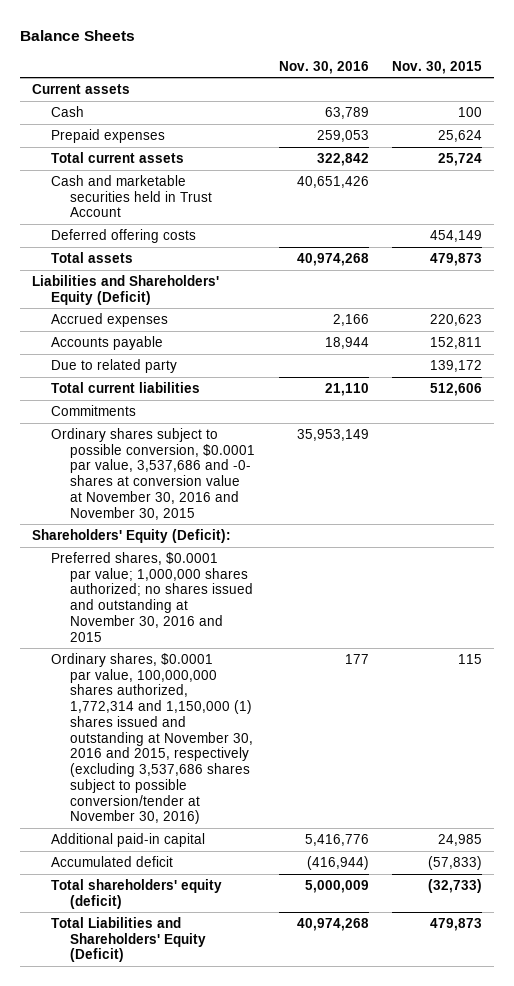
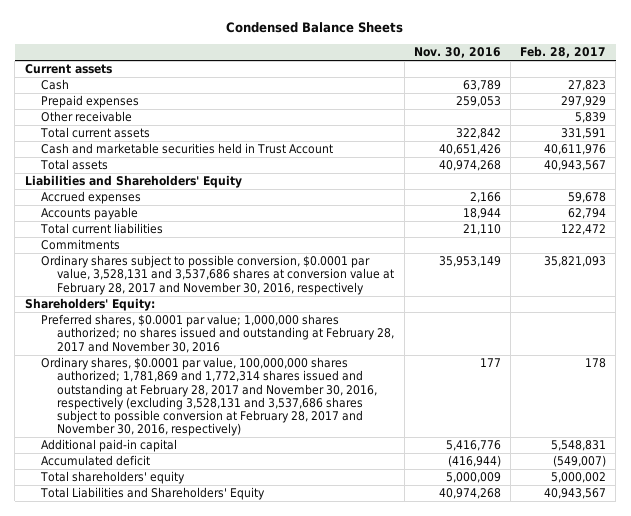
- Balance Sheets
+ Condensed Balance Sheets
- | Nov. 30, 2016 | Nov. 30, 2015
+ | Nov. 30, 2016 | Feb. 28, 2017
+ Other receivable | | 5,839
- Deferred offering costs | | 454,149
- Liabilities and Shareholders' Equity (Deficit)
+ Liabilities and Shareholders' Equity
- Due to related party | | 139,172
- Ordinary shares subject to possible conversion, $0.0001 par value, 3,537,686 and -0- shares at conversion value at November 30, 2016 and November 30, 2015 | 35,953,149 |
- Shareholders' Equity (Deficit):
- Preferred shares, $0.0001 par value; 1,000,000 shares authorized; no shares issued and outstanding at November 30, 2016 and 2015
- Ordinary shares, $0.0001 par value, 100,000,000 shares authorized, 1,772,314 and 1,150,000 (1) shares issued and outstanding at November 30, 2016 and 2015, respectively (excluding 3,537,686 shares subject to possible conversion/tender at November 30, 2016) | 177 | 115
+ Ordinary shares subject to possible conversion, $0.0001 par value, 3,528,131 and 3,537,686 shares at conversion value at February 28, 2017 and November 30, 2016, respectively | 35,953,149 | 35,821,093
+ Shareholders' Equity:
+ Preferred shares, $0.0001 par value; 1,000,000 shares authorized; no shares issued and outstanding at February 28, 2017 and November 30, 2016
+ Ordinary shares, $0.0001 par value, 100,000,000 shares authorized; 1,781,869 and 1,772,314 shares issued and outstanding at February 28, 2017 and November 30, 2016, respectively (excluding 3,528,131 and 3,537,686 shares subject to possible conversion at February 28, 2017 and November 30, 2016, respectively) | 177 | 178
- Total shareholders' equity (deficit) | 5,000,009 | (32,733)
- Total Liabilities and Shareholders' Equity (Deficit) | 40,974,268 | 479,873
+ Total shareholders' equity | 5,000,009 | 5,000,002
+ Total Liabilities and Shareholders' Equity | 40,974,268 | 40,943,567

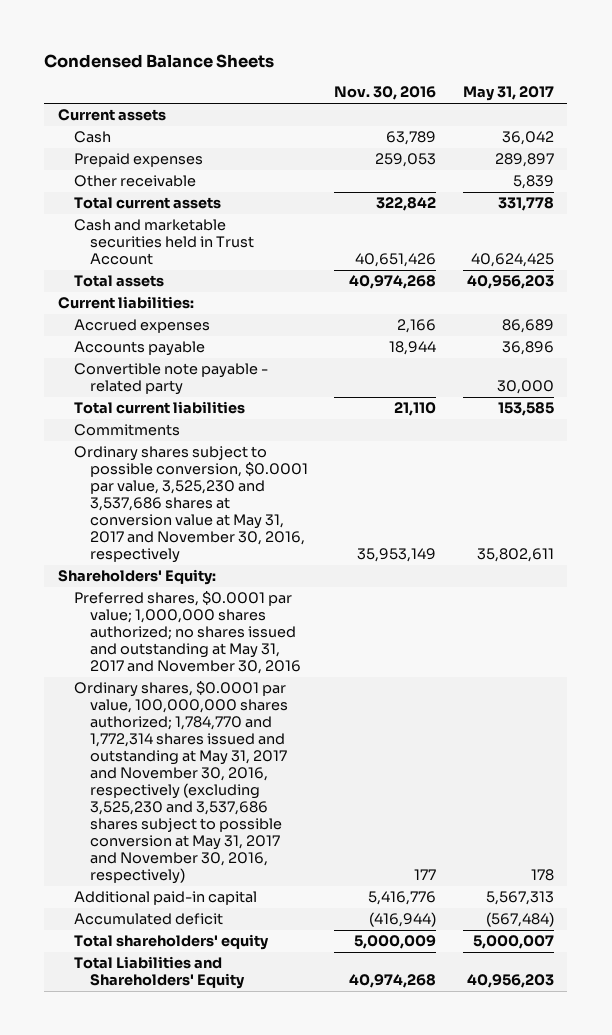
- | Nov. 30, 2016 | Feb. 28, 2017
+ | Nov. 30, 2016 | May 31, 2017
- Liabilities and Shareholders' Equity
+ Current liabilities:
+ Convertible note payable - related party | | 30,000
- Ordinary shares subject to possible conversion, $0.0001 par value, 3,528,131 and 3,537,686 shares at conversion value at February 28, 2017 and November 30, 2016, respectively | 35,953,149 | 35,821,093
+ Ordinary shares subject to possible conversion, $0.0001 par value, 3,525,230 and 3,537,686 shares at conversion value at May 31, 2017 and November 30, 2016, respectively | 35,953,149 | 35,802,611
- Preferred shares, $0.0001 par value; 1,000,000 shares authorized; no shares issued and outstanding at February 28, 2017 and November 30, 2016
- Ordinary shares, $0.0001 par value, 100,000,000 shares authorized; 1,781,869 and 1,772,314 shares issued and outstanding at February 28, 2017 and November 30, 2016, respectively (excluding 3,528,131 and 3,537,686 shares subject to possible conversion at February 28, 2017 and November 30, 2016, respectively) | 177 | 178
+ Preferred shares, $0.0001 par value; 1,000,000 shares authorized; no shares issued and outstanding at May 31, 2017 and November 30, 2016
+ Ordinary shares, $0.0001 par value, 100,000,000 shares authorized; 1,784,770 and 1,772,314 shares issued and outstanding at May 31, 2017 and November 30, 2016, respectively (excluding 3,525,230 and 3,537,686 shares subject to possible conversion at May 31, 2017 and November 30, 2016, respectively) | 177 | 178

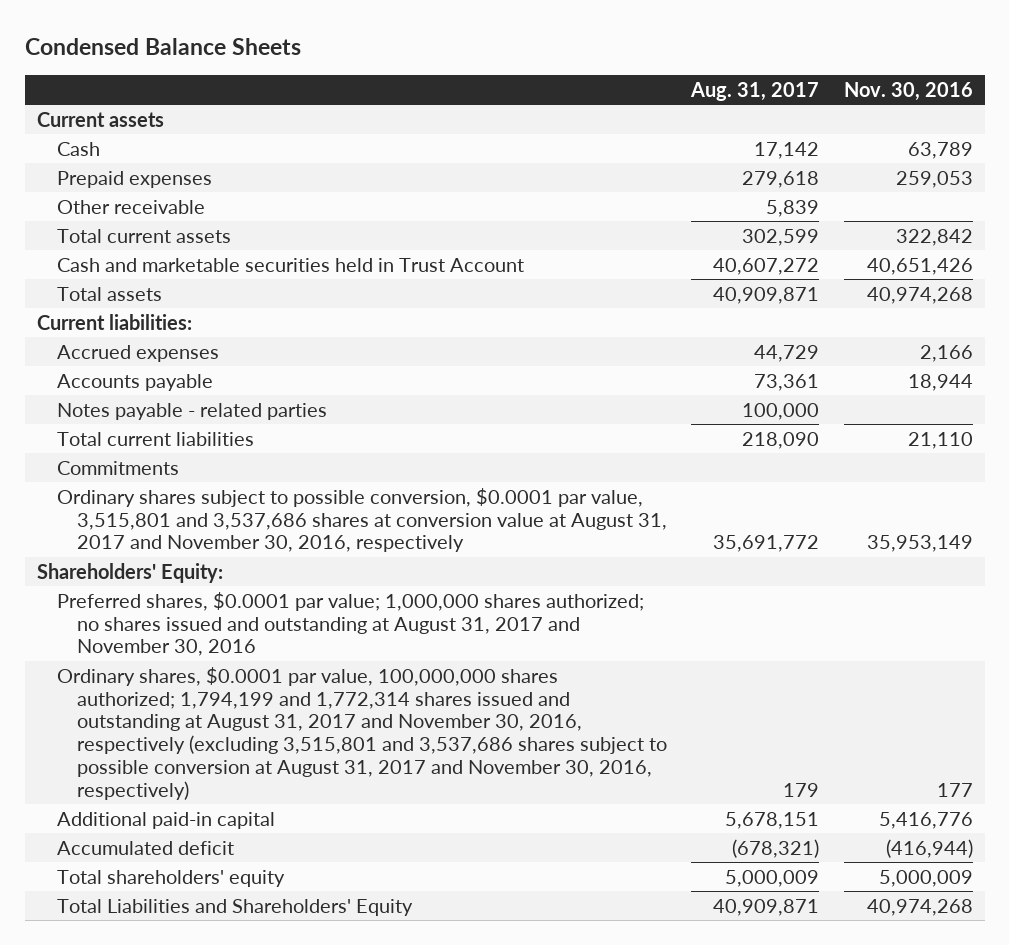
- | Nov. 30, 2016 | May 31, 2017
+ | Aug. 31, 2017 | Nov. 30, 2016
- Convertible note payable - related party | | 30,000
+ Notes payable - related parties | 100,000 |
- Ordinary shares subject to possible conversion, $0.0001 par value, 3,525,230 and 3,537,686 shares at conversion value at May 31, 2017 and November 30, 2016, respectively | 35,953,149 | 35,802,611
+ Ordinary shares subject to possible conversion, $0.0001 par value, 3,515,801 and 3,537,686 shares at conversion value at August 31, 2017 and November 30, 2016, respectively | 35,691,772 | 35,953,149
- Preferred shares, $0.0001 par value; 1,000,000 shares authorized; no shares issued and outstanding at May 31, 2017 and November 30, 2016
- Ordinary shares, $0.0001 par value, 100,000,000 shares authorized; 1,784,770 and 1,772,314 shares issued and outstanding at May 31, 2017 and November 30, 2016, respectively (excluding 3,525,230 and 3,537,686 shares subject to possible conversion at May 31, 2017 and November 30, 2016, respectively) | 177 | 178
+ Preferred shares, $0.0001 par value; 1,000,000 shares authorized; no shares issued and outstanding at August 31, 2017 and November 30, 2016
+ Ordinary shares, $0.0001 par value, 100,000,000 shares authorized; 1,794,199 and 1,772,314 shares issued and outstanding at August 31, 2017 and November 30, 2016, respectively (excluding 3,515,801 and 3,537,686 shares subject to possible conversion at August 31, 2017 and November 30, 2016, respectively) | 179 | 177

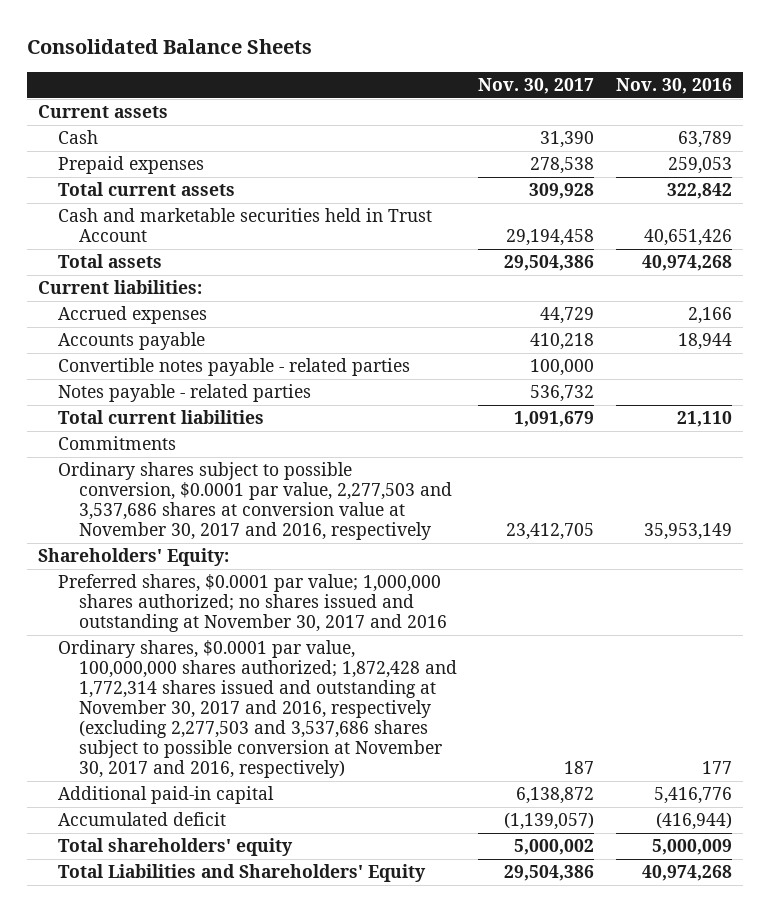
- Condensed Balance Sheets
+ Consolidated Balance Sheets
- | Aug. 31, 2017 | Nov. 30, 2016
+ | Nov. 30, 2017 | Nov. 30, 2016
- Other receivable | 5,839 |
+ Convertible notes payable - related parties | 100,000 |
- Ordinary shares subject to possible conversion, $0.0001 par value, 3,515,801 and 3,537,686 shares at conversion value at August 31, 2017 and November 30, 2016, respectively | 35,691,772 | 35,953,149
+ Ordinary shares subject to possible conversion, $0.0001 par value, 2,277,503 and 3,537,686 shares at conversion value at November 30, 2017 and 2016, respectively | 23,412,705 | 35,953,149
- Preferred shares, $0.0001 par value; 1,000,000 shares authorized; no shares issued and outstanding at August 31, 2017 and November 30, 2016
- Ordinary shares, $0.0001 par value, 100,000,000 shares authorized; 1,794,199 and 1,772,314 shares issued and outstanding at August 31, 2017 and November 30, 2016, respectively (excluding 3,515,801 and 3,537,686 shares subject to possible conversion at August 31, 2017 and November 30, 2016, respectively) | 179 | 177
+ Preferred shares, $0.0001 par value; 1,000,000 shares authorized; no shares issued and outstanding at November 30, 2017 and 2016
+ Ordinary shares, $0.0001 par value, 100,000,000 shares authorized; 1,872,428 and 1,772,314 shares issued and outstanding at November 30, 2017 and 2016, respectively (excluding 2,277,503 and 3,537,686 shares subject to possible conversion at November 30, 2017 and 2016, respectively) | 187 | 177

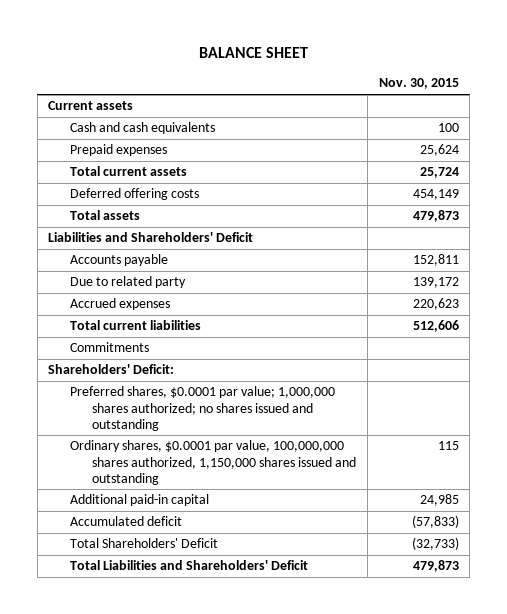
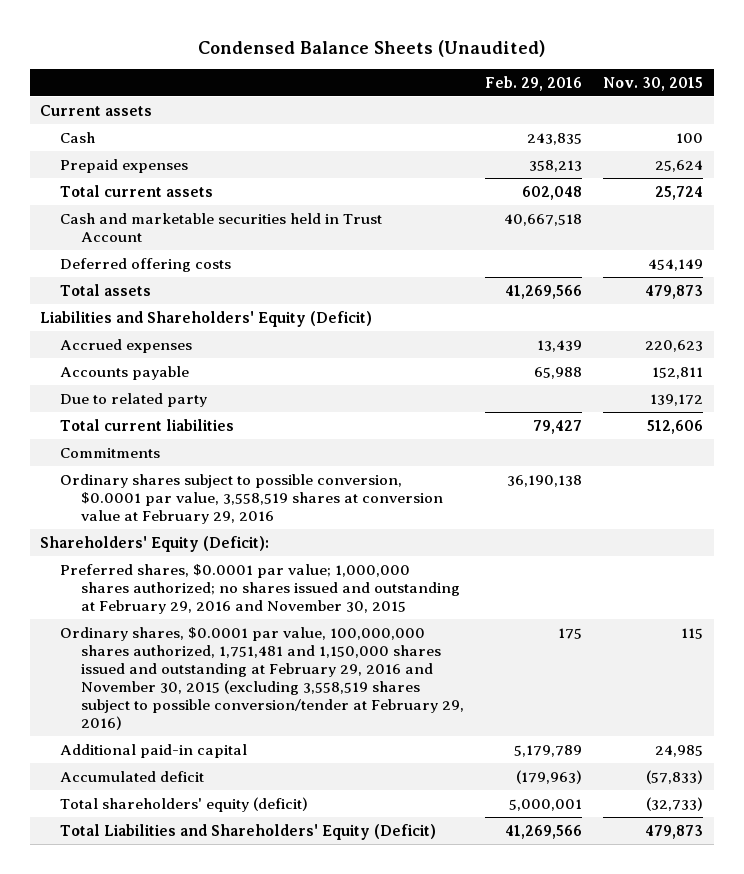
- BALANCE SHEET
+ Condensed Balance Sheets (Unaudited)
- | Nov. 30, 2015
+ | Feb. 29, 2016 | Nov. 30, 2015
- Cash and cash equivalents | 100
+ Cash | 243,835 | 100
+ Cash and marketable securities held in Trust Account | 40,667,518 |
- Liabilities and Shareholders' Deficit
+ Liabilities and Shareholders' Equity (Deficit)
moved up: Accrued expenses | 13,439 | 220,623
- Shareholders' Deficit:
- Preferred shares, $0.0001 par value; 1,000,000 shares authorized; no shares issued and outstanding
- Ordinary shares, $0.0001 par value, 100,000,000 shares authorized, 1,150,000 shares issued and outstanding | 115
+ Ordinary shares subject to possible conversion, $0.0001 par value, 3,558,519 shares at conversion value at February 29, 2016 | 36,190,138 |
+ Shareholders' Equity (Deficit):
+ Preferred shares, $0.0001 par value; 1,000,000 shares authorized; no shares issued and outstanding at February 29, 2016 and November 30, 2015
+ Ordinary shares, $0.0001 par value, 100,000,000 shares authorized, 1,751,481 and 1,150,000 shares issued and outstanding at February 29, 2016 and November 30, 2015 (excluding 3,558,519 shares subject to possible conversion/tender at February 29, 2016) | 175 | 115
- Total Shareholders' Deficit | (32,733)
- Total Liabilities and Shareholders' Deficit | 479,873
+ Total shareholders' equity (deficit) | 5,000,001 | (32,733)
+ Total Liabilities and Shareholders' Equity (Deficit) | 41,269,566 | 479,873

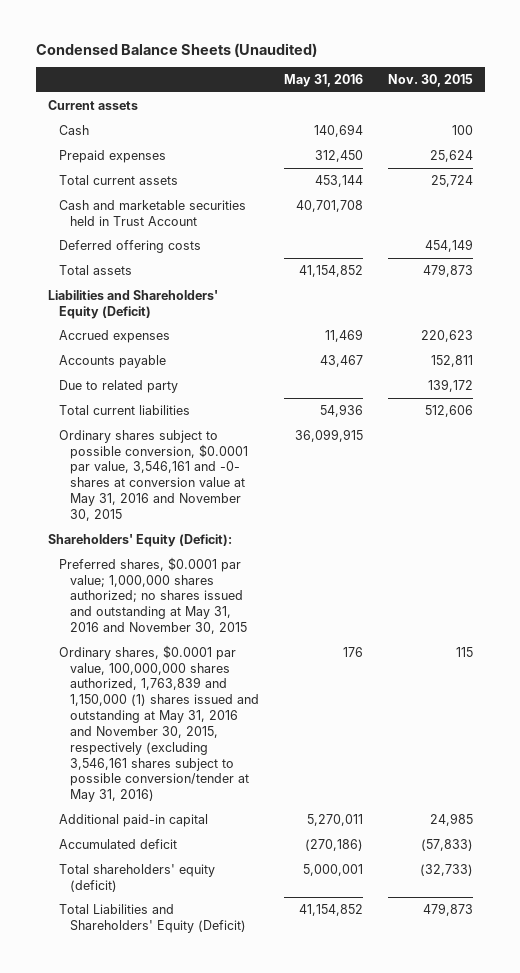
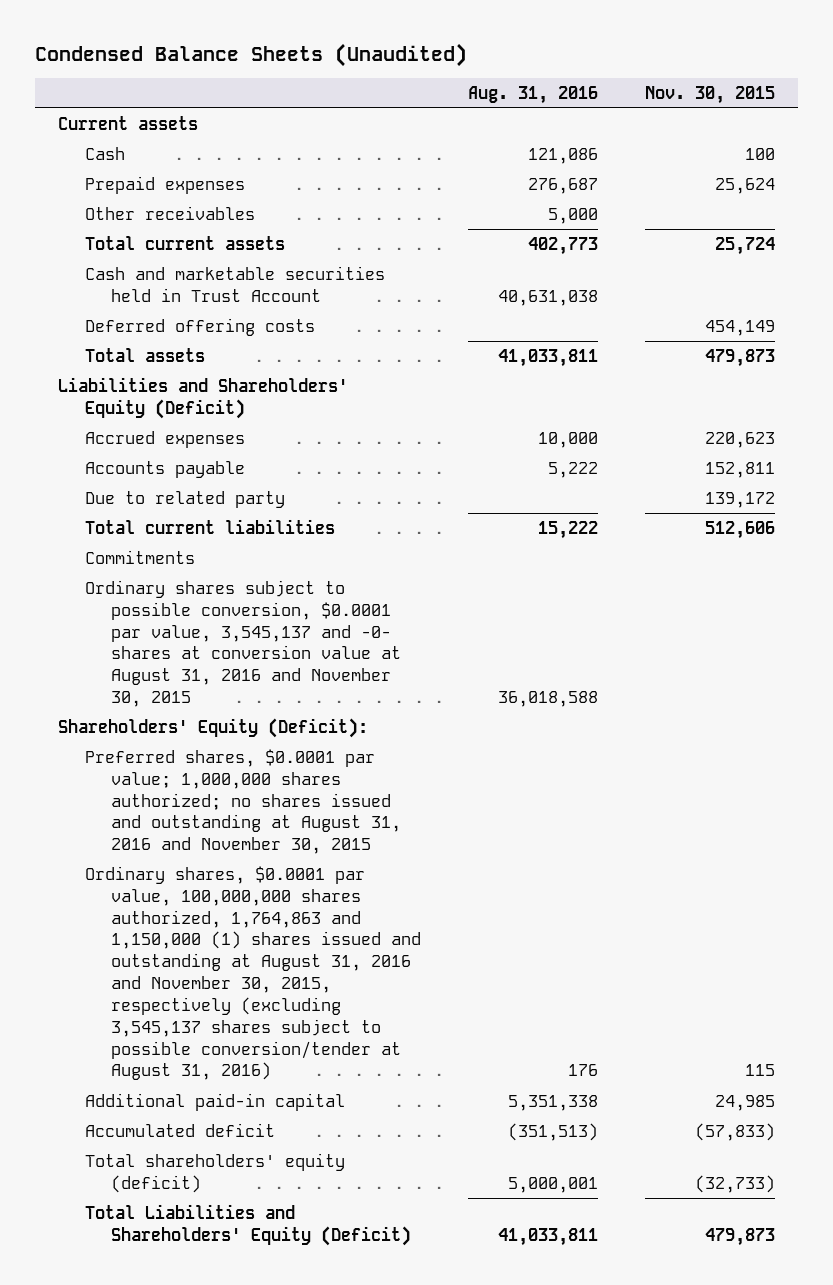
- | May 31, 2016 | Nov. 30, 2015
+ | Aug. 31, 2016 | Nov. 30, 2015
+ Other receivables | 5,000 |
- Ordinary shares subject to possible conversion, $0.0001 par value, 3,546,161 and -0- shares at conversion value at May 31, 2016 and November 30, 2015 | 36,099,915 |
+ Commitments
+ Ordinary shares subject to possible conversion, $0.0001 par value, 3,545,137 and -0- shares at conversion value at August 31, 2016 and November 30, 2015 | 36,018,588 |
- Preferred shares, $0.0001 par value; 1,000,000 shares authorized; no shares issued and outstanding at May 31, 2016 and November 30, 2015
- Ordinary shares, $0.0001 par value, 100,000,000 shares authorized, 1,763,839 and 1,150,000 (1) shares issued and outstanding at May 31, 2016 and November 30, 2015, respectively (excluding 3,546,161 shares subject to possible conversion/tender at May 31, 2016) | 176 | 115
+ Preferred shares, $0.0001 par value; 1,000,000 shares authorized; no shares issued and outstanding at August 31, 2016 and November 30, 2015
+ Ordinary shares, $0.0001 par value, 100,000,000 shares authorized, 1,764,863 and 1,150,000 (1) shares issued and outstanding at August 31, 2016 and November 30, 2015, respectively (excluding 3,545,137 shares subject to possible conversion/tender at August 31, 2016) | 176 | 115

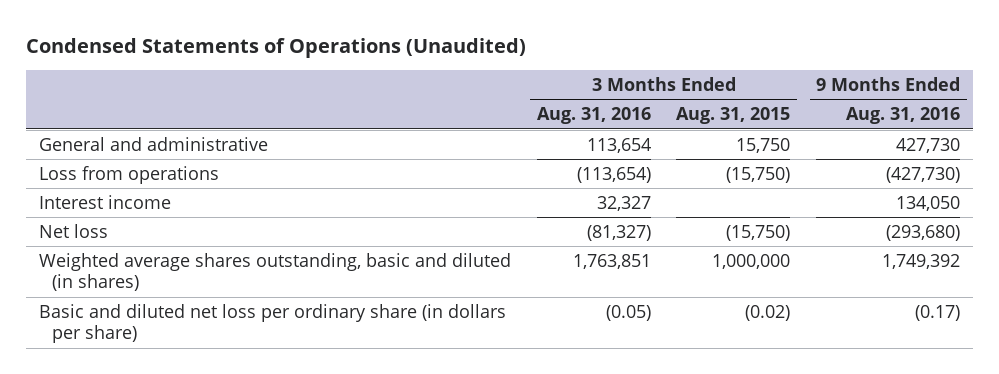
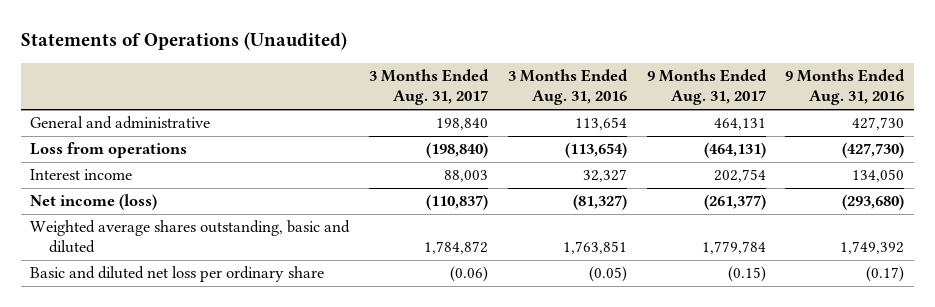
- Condensed Statements of Operations (Unaudited)
+ Statements of Operations (Unaudited)
- | 3 Months Ended Aug. 31, 2016 | 3 Months Ended Aug. 31, 2015 | 9 Months Ended Aug. 31, 2016
+ | 3 Months Ended Aug. 31, 2017 | 3 Months Ended Aug. 31, 2016 | 9 Months Ended Aug. 31, 2017 | 9 Months Ended Aug. 31, 2016
- Net loss | (81,327) | (15,750) | (293,680)
- Weighted average shares outstanding, basic and diluted (in shares) | 1,763,851 | 1,000,000 | 1,749,392
- Basic and diluted net loss per ordinary share (in dollars per share) | (0.05) | (0.02) | (0.17)
+ Net income (loss) | (110,837) | (81,327) | (261,377) | (293,680)
+ Weighted average shares outstanding, basic and diluted | 1,784,872 | 1,763,851 | 1,779,784 | 1,749,392
+ Basic and diluted net loss per ordinary share | (0.06) | (0.05) | (0.15) | (0.17)

